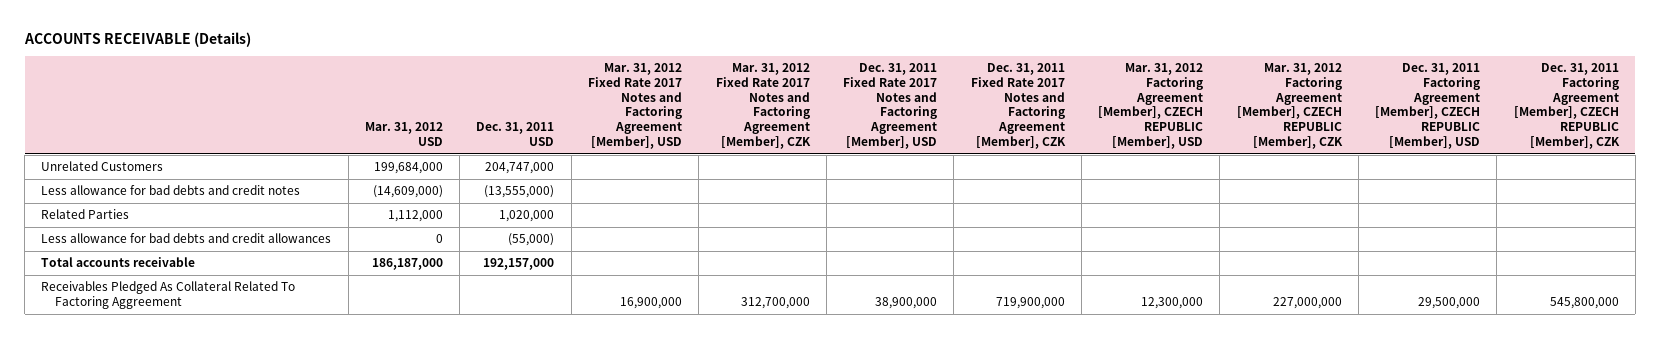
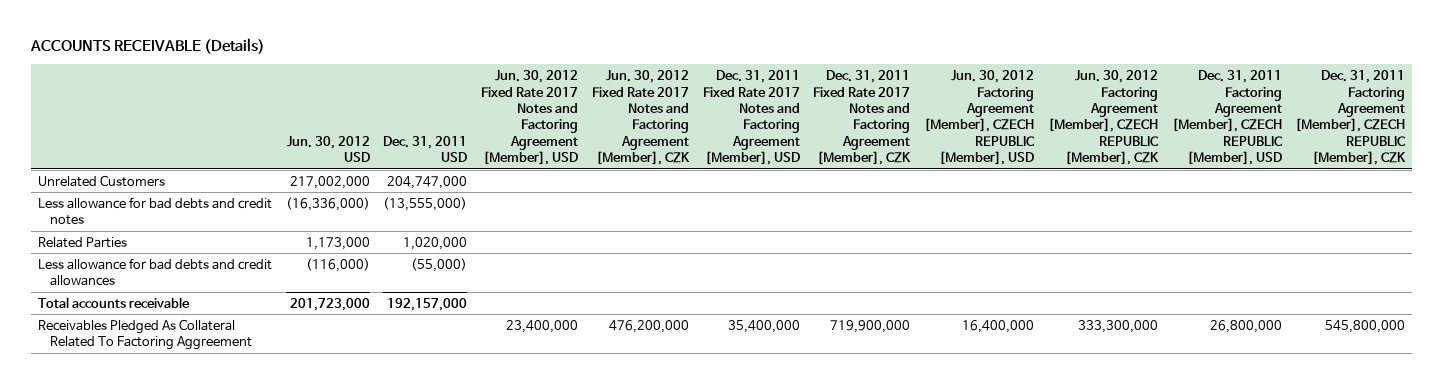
- | Mar. 31, 2012 USD | Dec. 31, 2011 USD | Mar. 31, 2012 Fixed Rate 2017 Notes and Factoring Agreement [Member], USD | Mar. 31, 2012 Fixed Rate 2017 Notes and Factoring Agreement [Member], CZK | Dec. 31, 2011 Fixed Rate 2017 Notes and Factoring Agreement [Member], USD | Dec. 31, 2011 Fixed Rate 2017 Notes and Factoring Agreement [Member], CZK | Mar. 31, 2012 Factoring Agreement [Member], CZECH REPUBLIC [Member], USD | Mar. 31, 2012 Factoring Agreement [Member], CZECH REPUBLIC [Member], CZK | Dec. 31, 2011 Factoring Agreement [Member], CZECH REPUBLIC [Member], USD | Dec. 31, 2011 Factoring Agreement [Member], CZECH REPUBLIC [Member], CZK
+ | Jun. 30, 2012 USD | Dec. 31, 2011 USD | Jun. 30, 2012 Fixed Rate 2017 Notes and Factoring Agreement [Member], USD | Jun. 30, 2012 Fixed Rate 2017 Notes and Factoring Agreement [Member], CZK | Dec. 31, 2011 Fixed Rate 2017 Notes and Factoring Agreement [Member], USD | Dec. 31, 2011 Fixed Rate 2017 Notes and Factoring Agreement [Member], CZK | Jun. 30, 2012 Factoring Agreement [Member], CZECH REPUBLIC [Member], USD | Jun. 30, 2012 Factoring Agreement [Member], CZECH REPUBLIC [Member], CZK | Dec. 31, 2011 Factoring Agreement [Member], CZECH REPUBLIC [Member], USD | Dec. 31, 2011 Factoring Agreement [Member], CZECH REPUBLIC [Member], CZK
- Receivables Pledged As Collateral Related To Factoring Aggreement | | | 16,900,000 | 312,700,000 | 38,900,000 | 719,900,000 | 12,300,000 | 227,000,000 | 29,500,000 | 545,800,000
+ Receivables Pledged As Collateral Related To Factoring Aggreement | | | 23,400,000 | 476,200,000 | 35,400,000 | 719,900,000 | 16,400,000 | 333,300,000 | 26,800,000 | 545,800,000

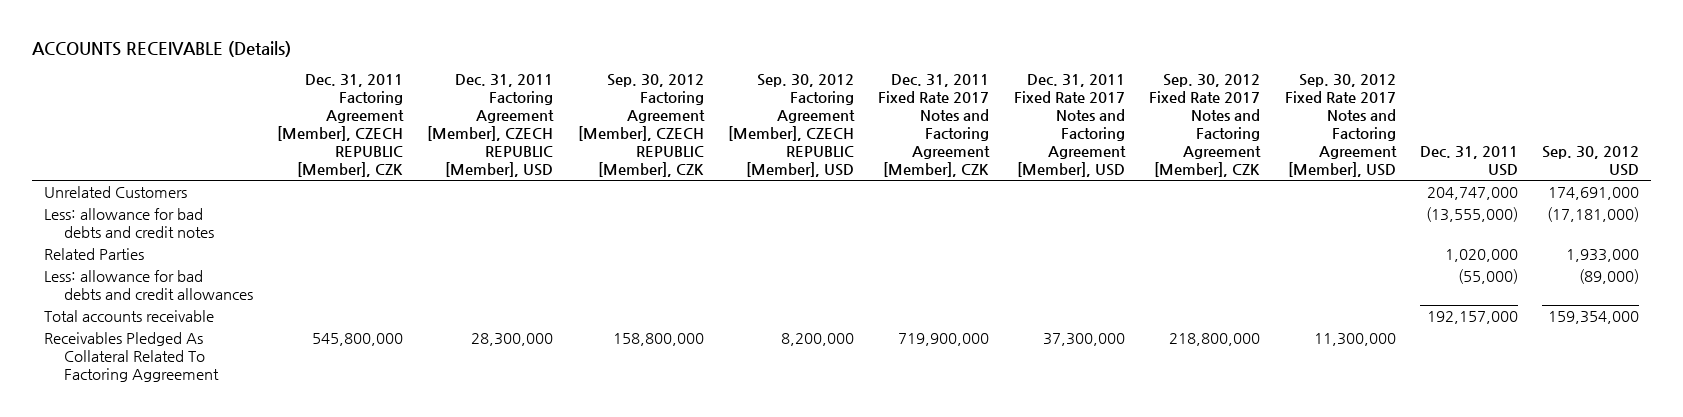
- | Jun. 30, 2012 USD | Dec. 31, 2011 USD | Jun. 30, 2012 Fixed Rate 2017 Notes and Factoring Agreement [Member], USD | Jun. 30, 2012 Fixed Rate 2017 Notes and Factoring Agreement [Member], CZK | Dec. 31, 2011 Fixed Rate 2017 Notes and Factoring Agreement [Member], USD | Dec. 31, 2011 Fixed Rate 2017 Notes and Factoring Agreement [Member], CZK | Jun. 30, 2012 Factoring Agreement [Member], CZECH REPUBLIC [Member], USD | Jun. 30, 2012 Factoring Agreement [Member], CZECH REPUBLIC [Member], CZK | Dec. 31, 2011 Factoring Agreement [Member], CZECH REPUBLIC [Member], USD | Dec. 31, 2011 Factoring Agreement [Member], CZECH REPUBLIC [Member], CZK
+ | Dec. 31, 2011 Factoring Agreement [Member], CZECH REPUBLIC [Member], CZK | Dec. 31, 2011 Factoring Agreement [Member], CZECH REPUBLIC [Member], USD | Sep. 30, 2012 Factoring Agreement [Member], CZECH REPUBLIC [Member], CZK | Sep. 30, 2012 Factoring Agreement [Member], CZECH REPUBLIC [Member], USD | Dec. 31, 2011 Fixed Rate 2017 Notes and Factoring Agreement [Member], CZK | Dec. 31, 2011 Fixed Rate 2017 Notes and Factoring Agreement [Member], USD | Sep. 30, 2012 Fixed Rate 2017 Notes and Factoring Agreement [Member], CZK | Sep. 30, 2012 Fixed Rate 2017 Notes and Factoring Agreement [Member], USD | Dec. 31, 2011 USD | Sep. 30, 2012 USD
- Less allowance for bad debts and credit notes | (16,336,000) | (13,555,000) | | | | | | | |
+ Less: allowance for bad debts and credit notes | | | | | | | | | (13,555,000) | (17,181,000)
- Less allowance for bad debts and credit allowances | (116,000) | (55,000) | | | | | | | |
+ Less: allowance for bad debts and credit allowances | | | | | | | | | (55,000) | (89,000)
- Receivables Pledged As Collateral Related To Factoring Aggreement | | | 23,400,000 | 476,200,000 | 35,400,000 | 719,900,000 | 16,400,000 | 333,300,000 | 26,800,000 | 545,800,000
+ Receivables Pledged As Collateral Related To Factoring Aggreement | 545,800,000 | 28,300,000 | 158,800,000 | 8,200,000 | 719,900,000 | 37,300,000 | 218,800,000 | 11,300,000 | |

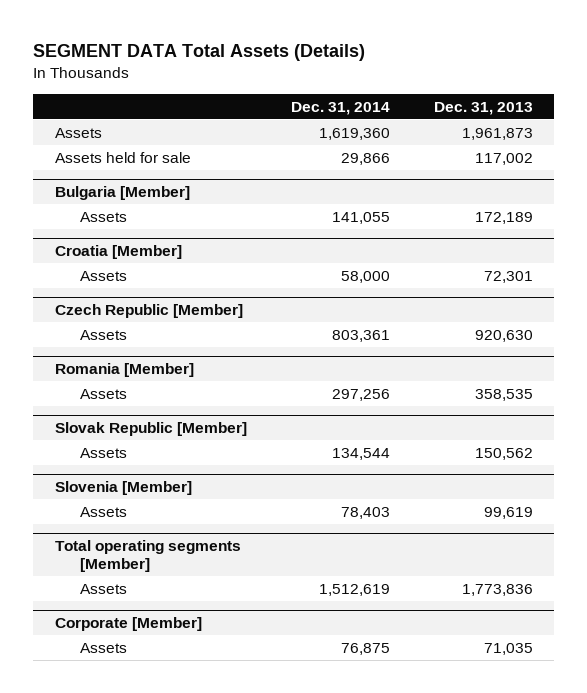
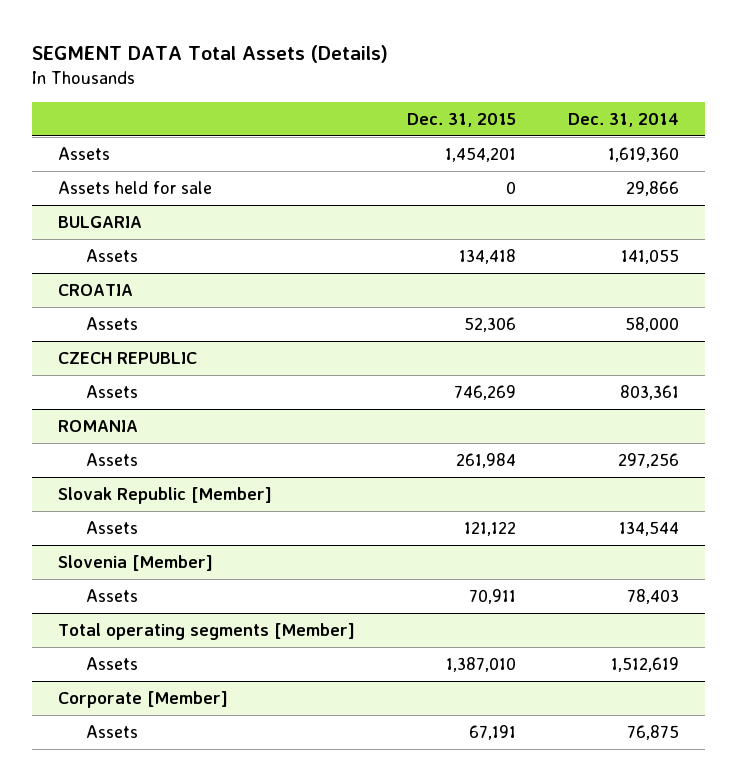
- | Dec. 31, 2014 | Dec. 31, 2013
+ | Dec. 31, 2015 | Dec. 31, 2014
- Bulgaria [Member]
+ BULGARIA
- Croatia [Member]
+ CROATIA
- Czech Republic [Member]
+ CZECH REPUBLIC
- Romania [Member]
+ ROMANIA

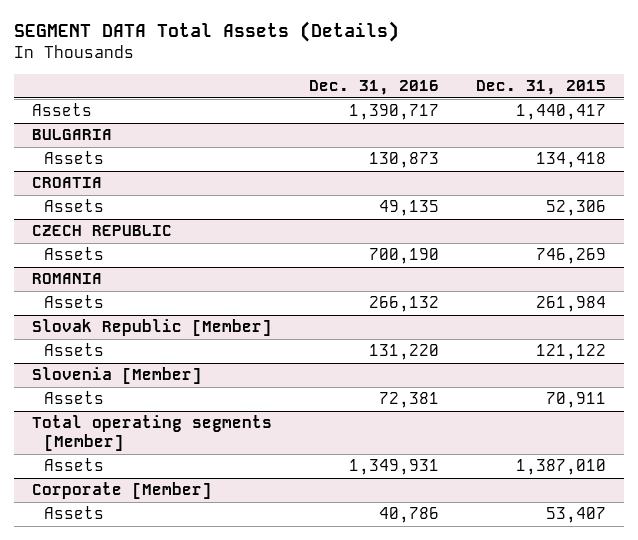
- | Dec. 31, 2015 | Dec. 31, 2014
+ | Dec. 31, 2016 | Dec. 31, 2015
- Assets | 1,454,201 | 1,619,360
- Assets held for sale | 0 | 29,866
+ Assets | 1,390,717 | 1,440,417
@ Corporate [Member]
- Assets | 67,191 | 76,875
+ Assets | 40,786 | 53,407

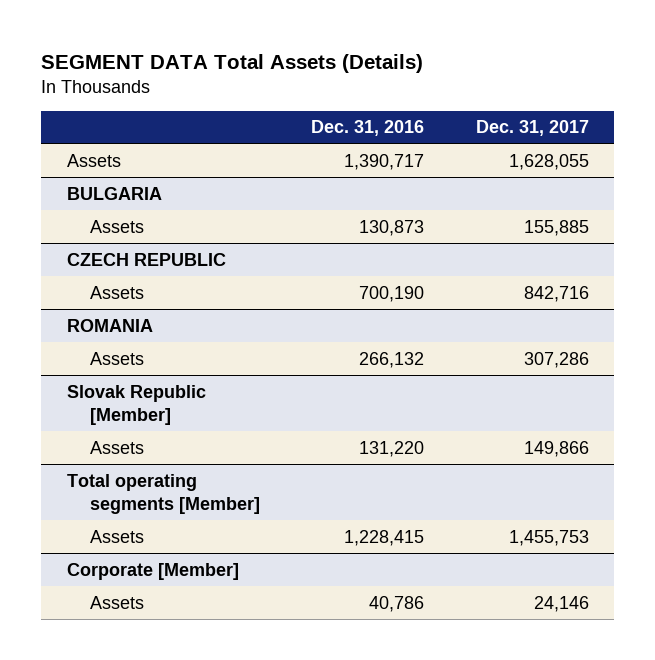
- | Dec. 31, 2016 | Dec. 31, 2015
+ | Dec. 31, 2016 | Dec. 31, 2017
- CROATIA
- Assets | 49,135 | 52,306
- Slovenia [Member]
- Assets | 72,381 | 70,911
@ Total operating segments [Member]
- Assets | 1,349,931 | 1,387,010
+ Assets | 1,228,415 | 1,455,753

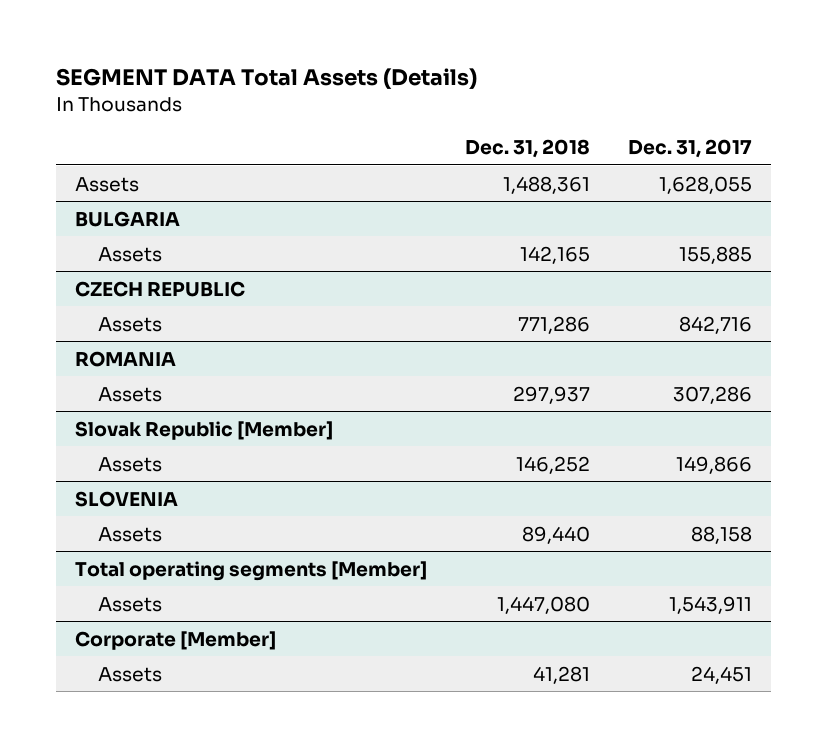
- | Dec. 31, 2016 | Dec. 31, 2017
+ | Dec. 31, 2018 | Dec. 31, 2017
+ SLOVENIA
+ Assets | 89,440 | 88,158
@ Total operating segments [Member]
- Assets | 1,228,415 | 1,455,753
+ Assets | 1,447,080 | 1,543,911
@ Corporate [Member]
- Assets | 40,786 | 24,146
+ Assets | 41,281 | 24,451

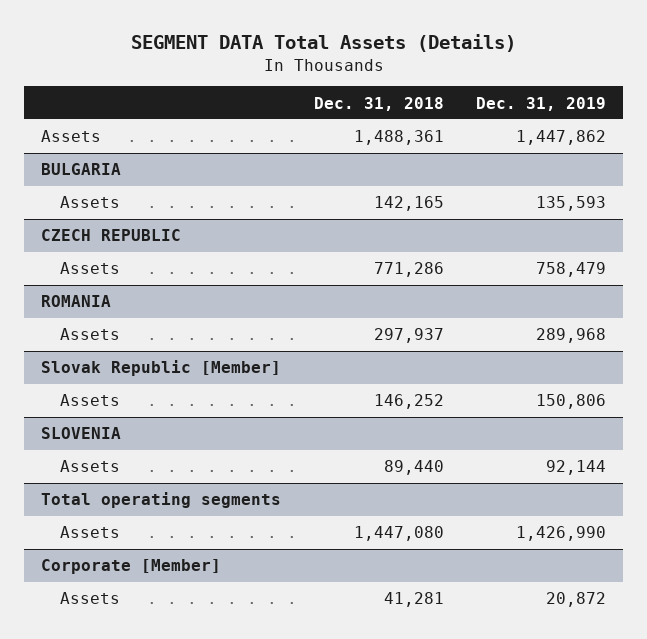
- | Dec. 31, 2018 | Dec. 31, 2017
+ | Dec. 31, 2018 | Dec. 31, 2019
- Total operating segments [Member]
+ Total operating segments

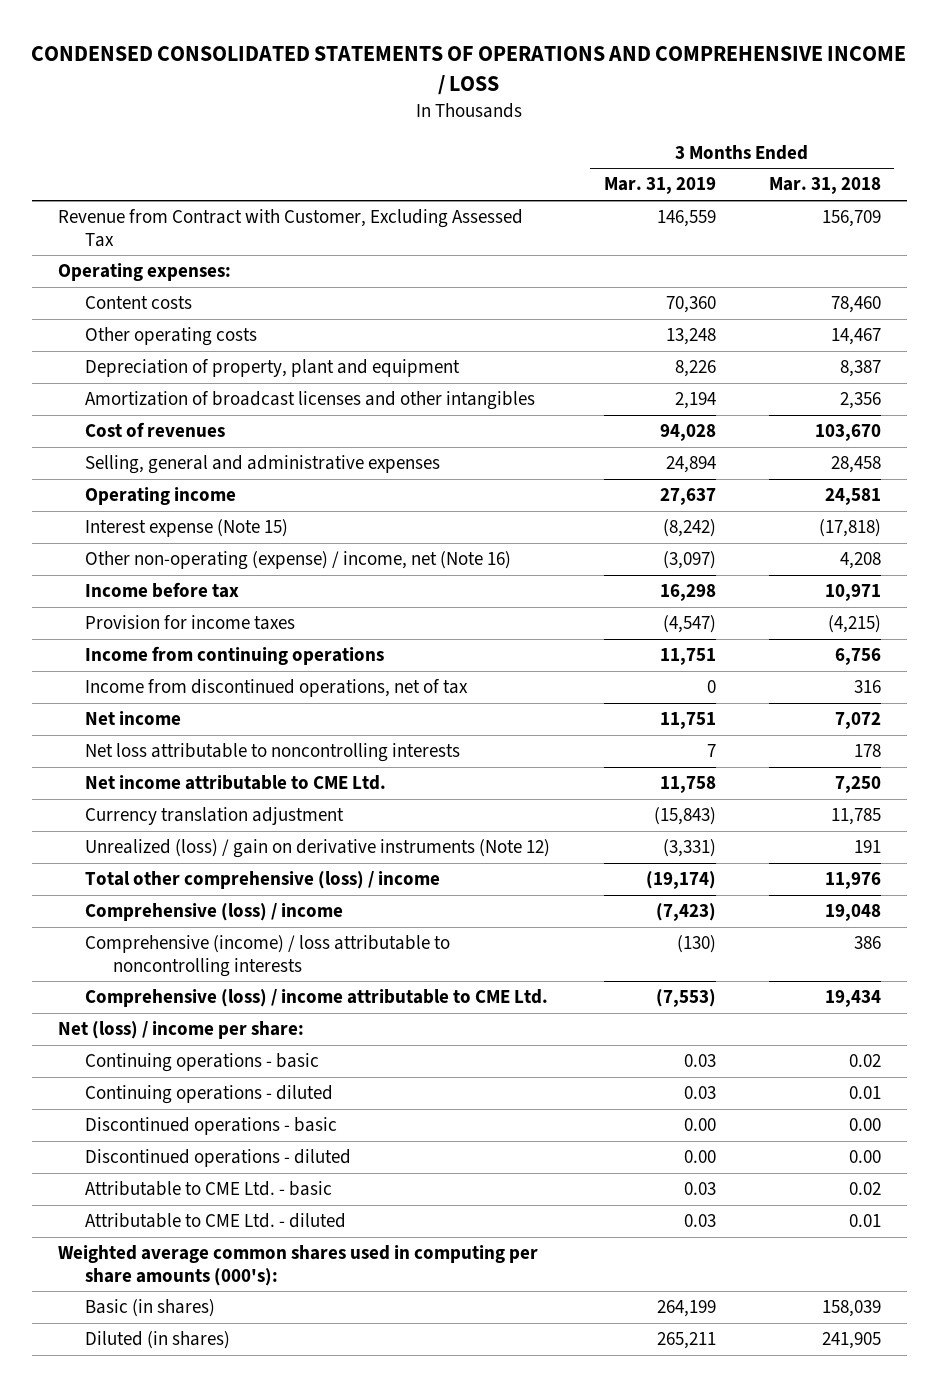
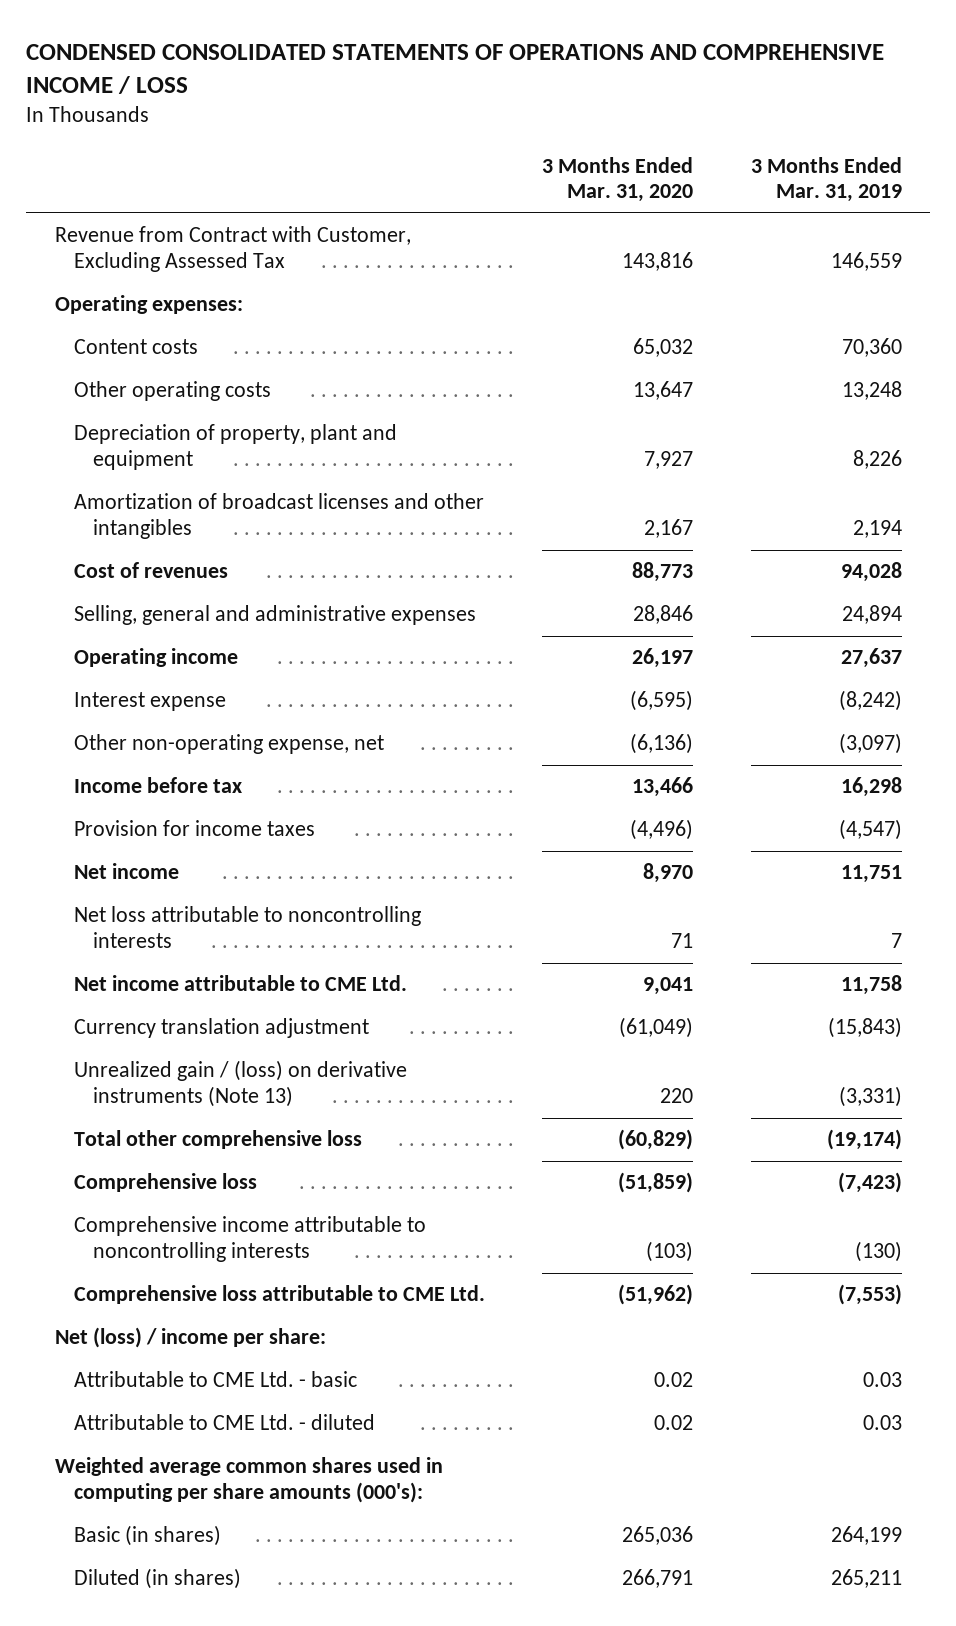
- | 3 Months Ended Mar. 31, 2019 | 3 Months Ended Mar. 31, 2018
+ | 3 Months Ended Mar. 31, 2020 | 3 Months Ended Mar. 31, 2019
- Interest expense (Note 15) | (8,242) | (17,818)
- Other non-operating (expense) / income, net (Note 16) | (3,097) | 4,208
+ Interest expense | (6,595) | (8,242)
+ Other non-operating expense, net | (6,136) | (3,097)
- Income from continuing operations | 11,751 | 6,756
- Income from discontinued operations, net of tax | 0 | 316
- Unrealized (loss) / gain on derivative instruments (Note 12) | (3,331) | 191
- Total other comprehensive (loss) / income | (19,174) | 11,976
- Comprehensive (loss) / income | (7,423) | 19,048
- Comprehensive (income) / loss attributable to noncontrolling interests | (130) | 386
- Comprehensive (loss) / income attributable to CME Ltd. | (7,553) | 19,434
+ Unrealized gain / (loss) on derivative instruments (Note 13) | 220 | (3,331)
+ Total other comprehensive loss | (60,829) | (19,174)
+ Comprehensive loss | (51,859) | (7,423)
+ Comprehensive income attributable to noncontrolling interests | (103) | (130)
+ Comprehensive loss attributable to CME Ltd. | (51,962) | (7,553)
- Continuing operations - basic | 0.03 | 0.02
- Continuing operations - diluted | 0.03 | 0.01
- Discontinued operations - basic | 0.00 | 0.00
- Discontinued operations - diluted | 0.00 | 0.00

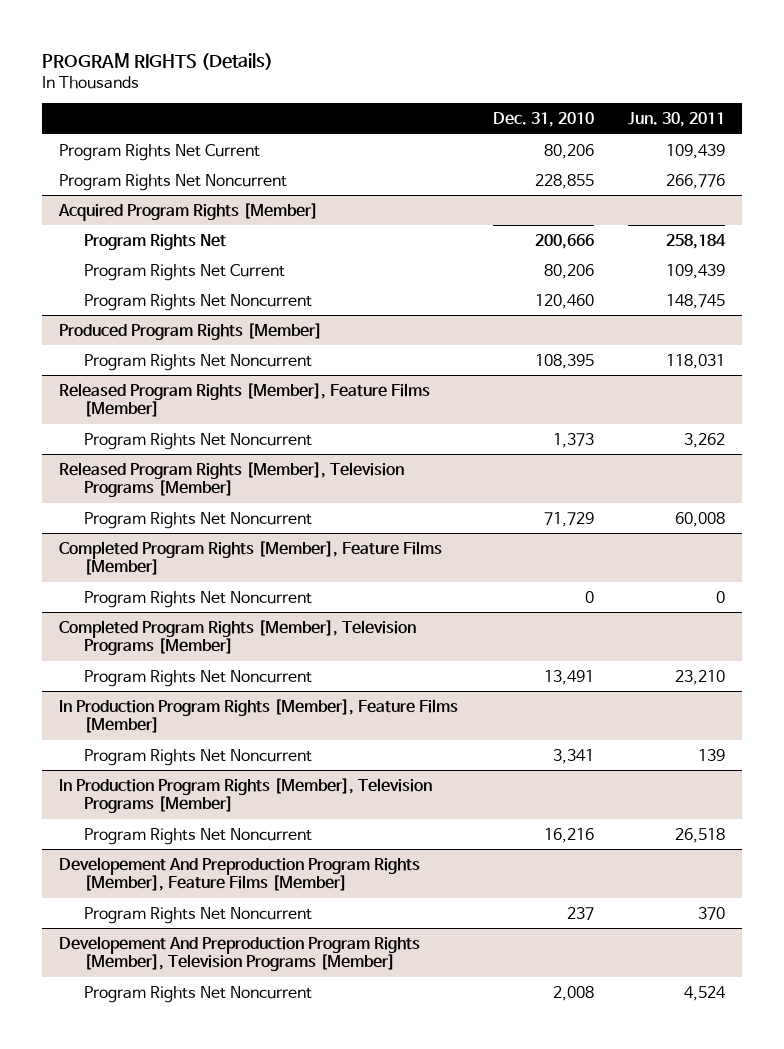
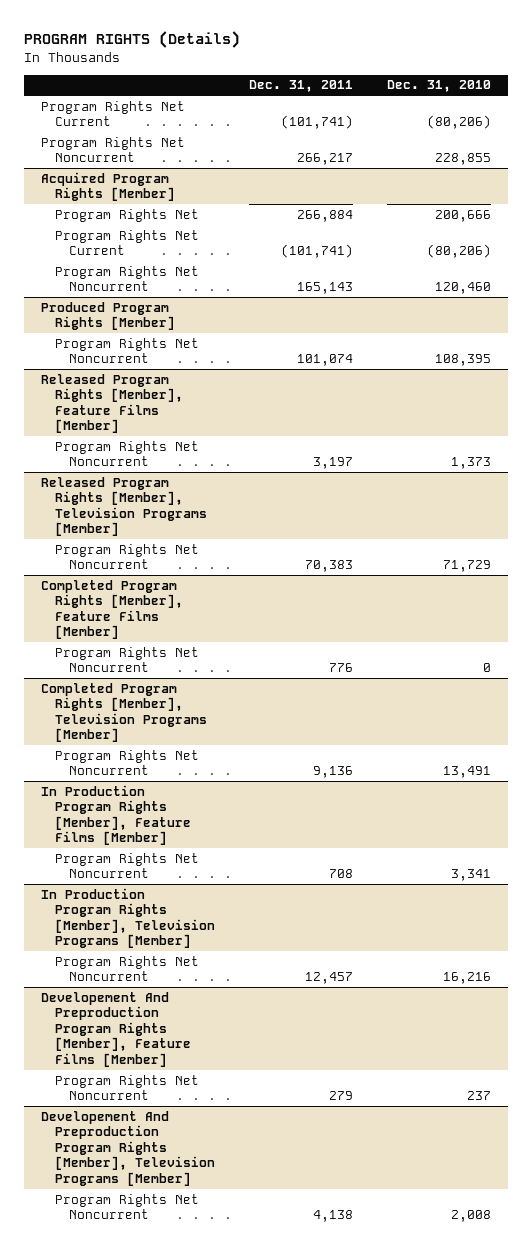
- | Dec. 31, 2010 | Jun. 30, 2011
+ | Dec. 31, 2011 | Dec. 31, 2010
- Program Rights Net Current | 80,206 | 109,439
+ Program Rights Net Current | (101,741) | (80,206)
@ Acquired Program Rights [Member]
- Program Rights Net Current | 80,206 | 109,439
+ Program Rights Net Current | (101,741) | (80,206)

